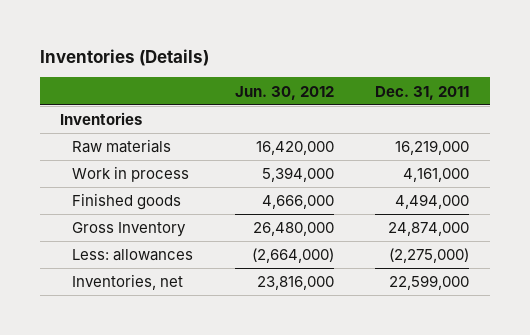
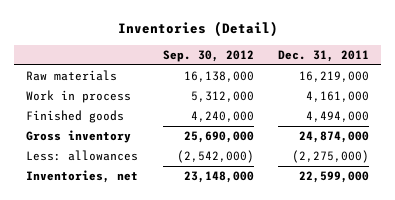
- Inventories (Details)
+ Inventories (Detail)
- | Jun. 30, 2012 | Dec. 31, 2011
+ | Sep. 30, 2012 | Dec. 31, 2011
- Inventories
- Gross Inventory | 26,480,000 | 24,874,000
+ Gross inventory | 25,690,000 | 24,874,000

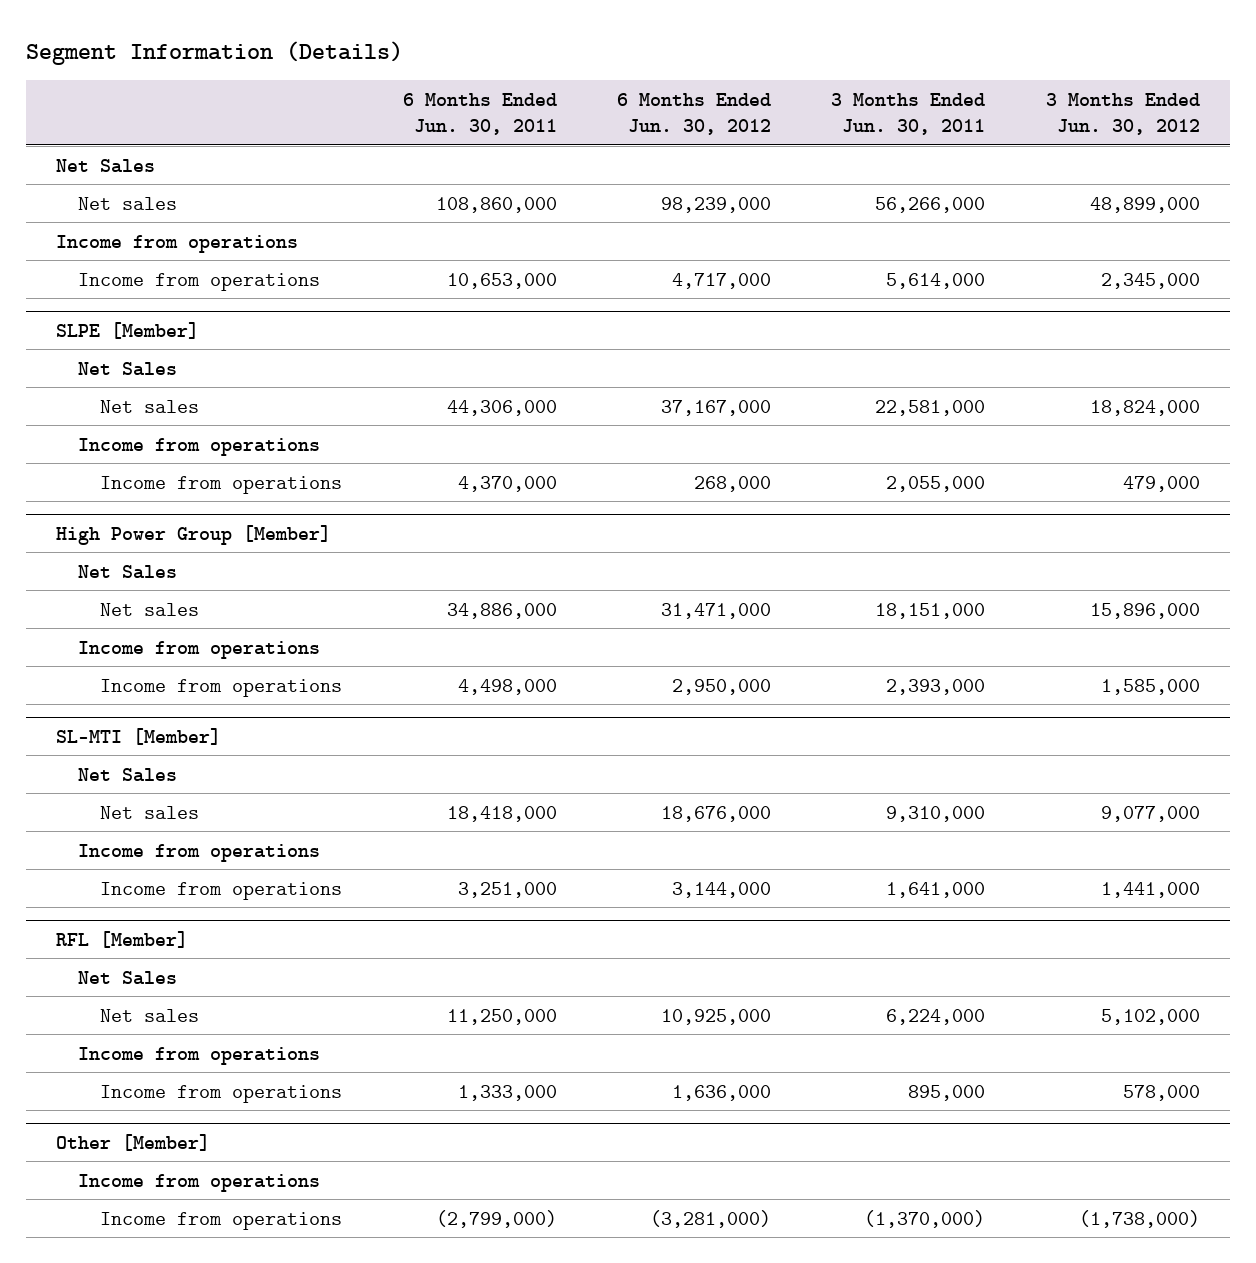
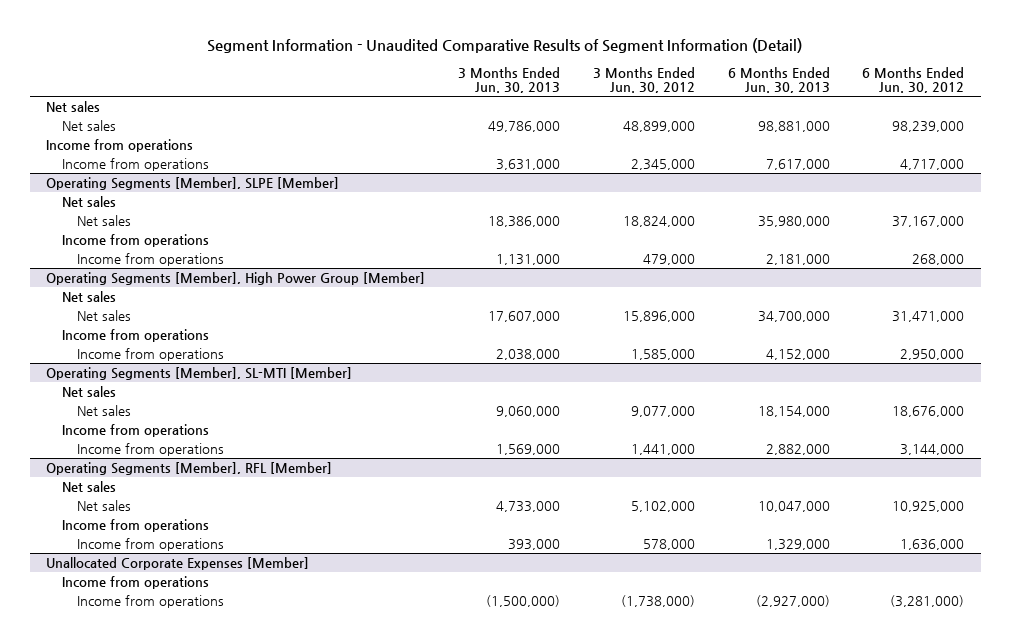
- Segment Information (Details)
+ Segment Information - Unaudited Comparative Results of Segment Information (Detail)
- | 6 Months Ended Jun. 30, 2011 | 6 Months Ended Jun. 30, 2012 | 3 Months Ended Jun. 30, 2011 | 3 Months Ended Jun. 30, 2012
+ | 3 Months Ended Jun. 30, 2013 | 3 Months Ended Jun. 30, 2012 | 6 Months Ended Jun. 30, 2013 | 6 Months Ended Jun. 30, 2012
- Net Sales
+ Net sales
- SLPE [Member]
- Net Sales
+ Operating Segments [Member], SLPE [Member]
+ Net sales
- High Power Group [Member]
- Net Sales
+ Operating Segments [Member], High Power Group [Member]
+ Net sales
- SL-MTI [Member]
- Net Sales
+ Operating Segments [Member], SL-MTI [Member]
+ Net sales
- RFL [Member]
- Net Sales
+ Operating Segments [Member], RFL [Member]
+ Net sales
- Other [Member]
+ Unallocated Corporate Expenses [Member]

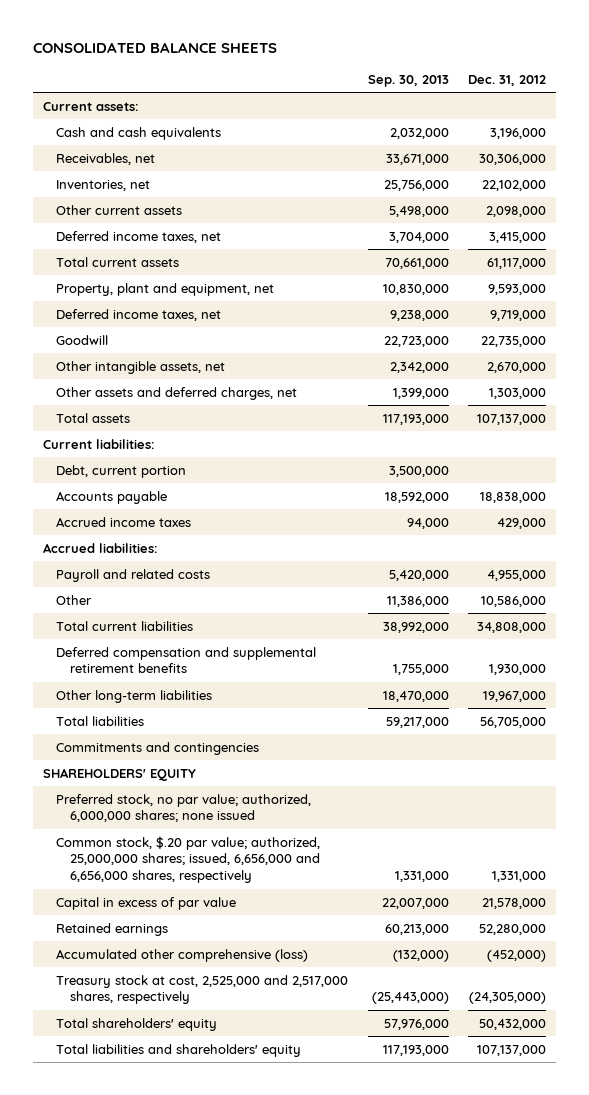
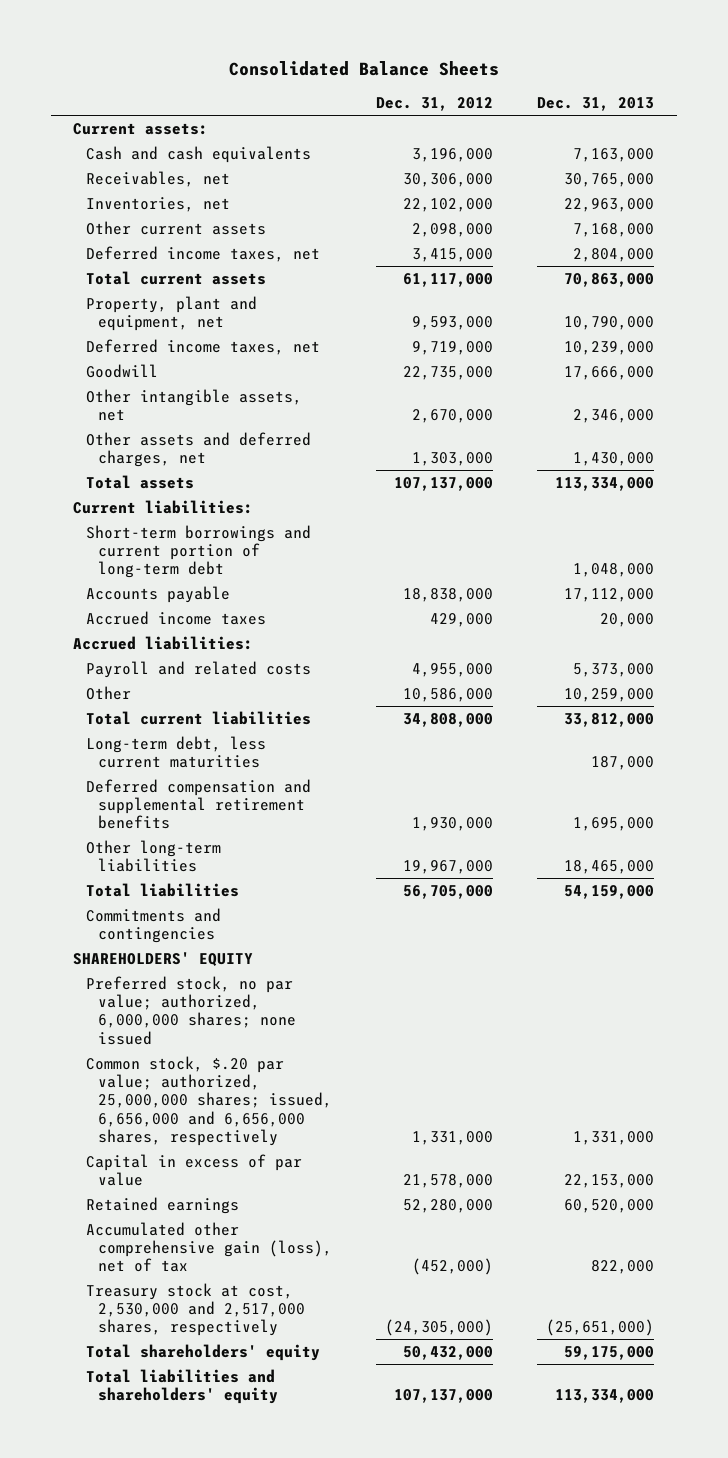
- CONSOLIDATED BALANCE SHEETS
+ Consolidated Balance Sheets
- | Sep. 30, 2013 | Dec. 31, 2012
+ | Dec. 31, 2012 | Dec. 31, 2013
- Debt, current portion | 3,500,000 |
+ Short-term borrowings and current portion of long-term debt | | 1,048,000
+ Long-term debt, less current maturities | | 187,000
- Accumulated other comprehensive (loss) | (132,000) | (452,000)
- Treasury stock at cost, 2,525,000 and 2,517,000 shares, respectively | (25,443,000) | (24,305,000)
+ Accumulated other comprehensive gain (loss), net of tax | (452,000) | 822,000
+ Treasury stock at cost, 2,530,000 and 2,517,000 shares, respectively | (24,305,000) | (25,651,000)

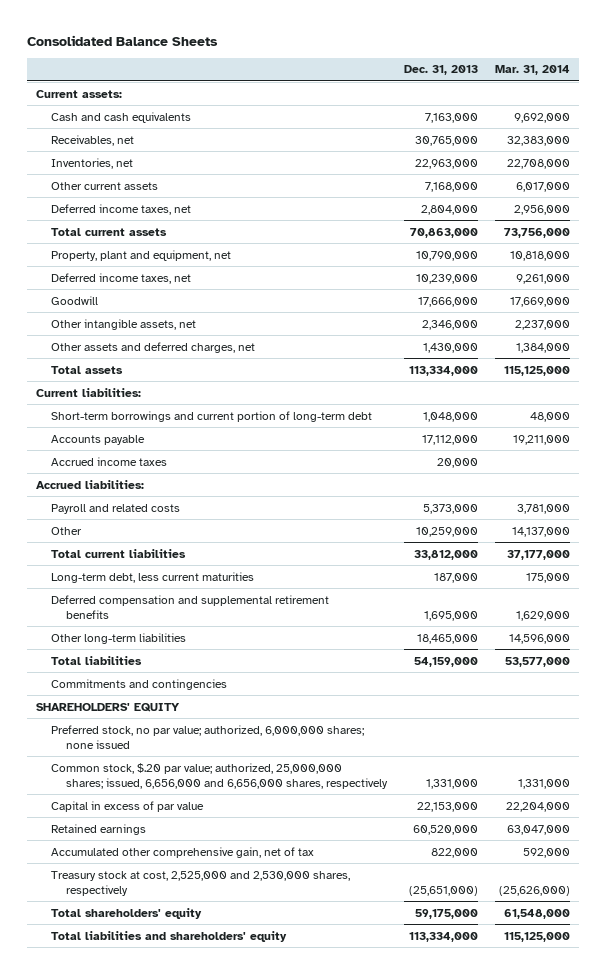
- | Dec. 31, 2012 | Dec. 31, 2013
+ | Dec. 31, 2013 | Mar. 31, 2014
- Accumulated other comprehensive gain (loss), net of tax | (452,000) | 822,000
- Treasury stock at cost, 2,530,000 and 2,517,000 shares, respectively | (24,305,000) | (25,651,000)
+ Accumulated other comprehensive gain, net of tax | 822,000 | 592,000
+ Treasury stock at cost, 2,525,000 and 2,530,000 shares, respectively | (25,651,000) | (25,626,000)

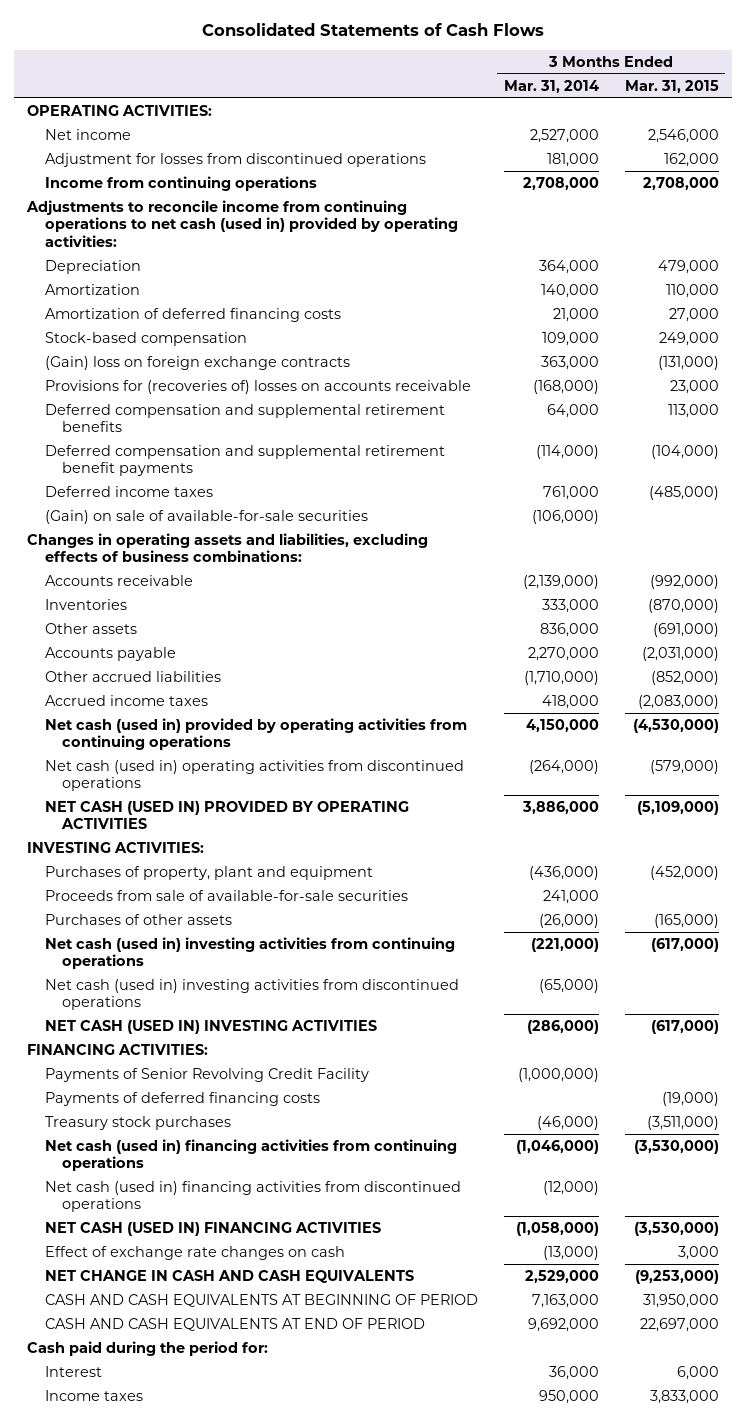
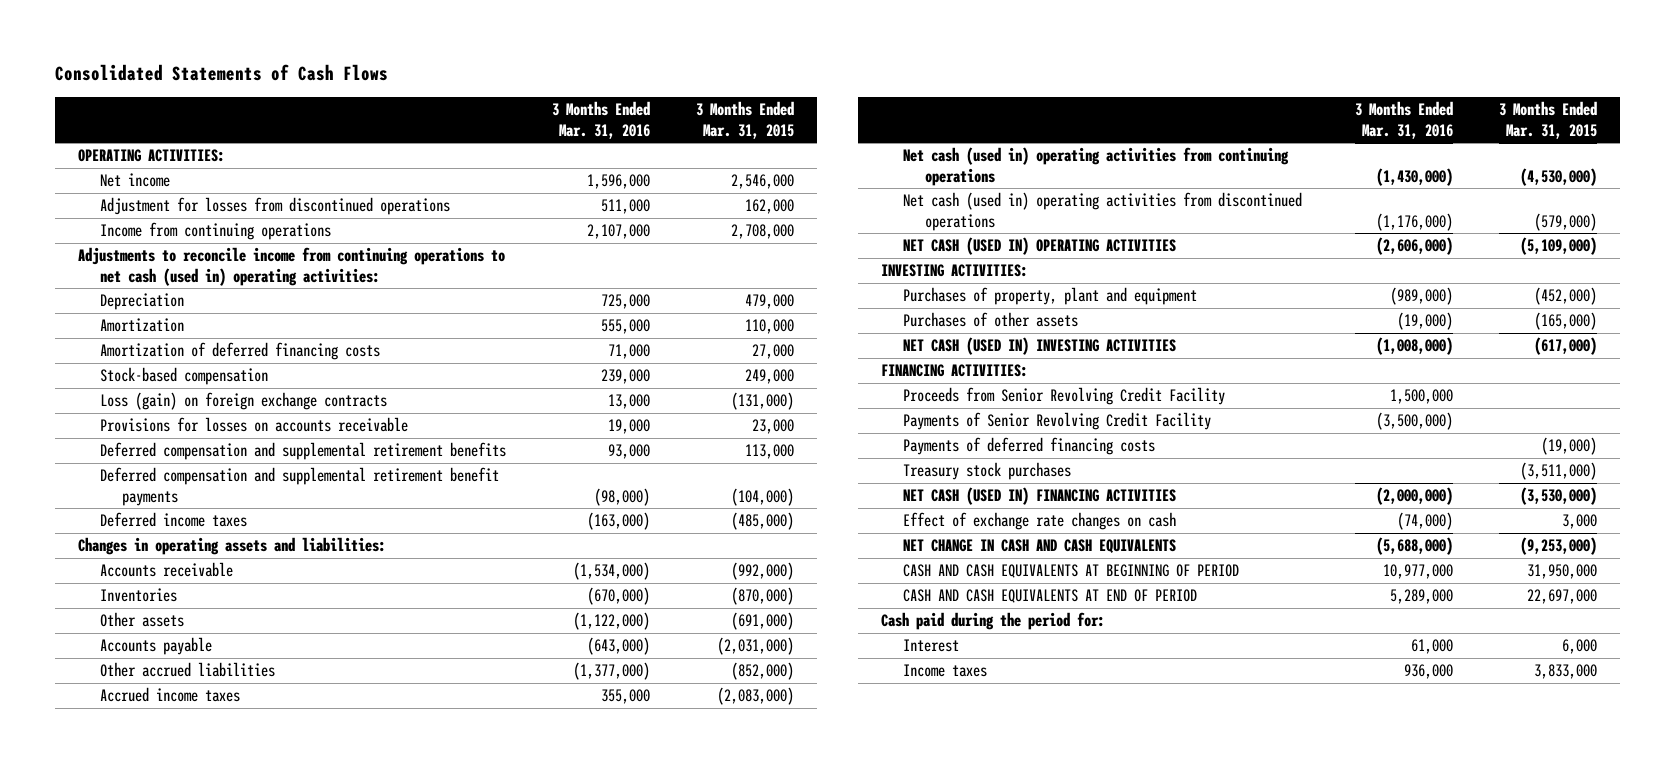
- | 3 Months Ended Mar. 31, 2014 | 3 Months Ended Mar. 31, 2015
+ | 3 Months Ended Mar. 31, 2016 | 3 Months Ended Mar. 31, 2015
- Adjustments to reconcile income from continuing operations to net cash (used in) provided by operating activities:
+ Adjustments to reconcile income from continuing operations to net cash (used in) operating activities:
- (Gain) loss on foreign exchange contracts | 363,000 | (131,000)
- Provisions for (recoveries of) losses on accounts receivable | (168,000) | 23,000
+ Loss (gain) on foreign exchange contracts | 13,000 | (131,000)
+ Provisions for losses on accounts receivable | 19,000 | 23,000
- (Gain) on sale of available-for-sale securities | (106,000) |
- Changes in operating assets and liabilities, excluding effects of business combinations:
+ Changes in operating assets and liabilities:
- Net cash (used in) provided by operating activities from continuing operations | 4,150,000 | (4,530,000)
+ Net cash (used in) operating activities from continuing operations | (1,430,000) | (4,530,000)
- NET CASH (USED IN) PROVIDED BY OPERATING ACTIVITIES | 3,886,000 | (5,109,000)
+ NET CASH (USED IN) OPERATING ACTIVITIES | (2,606,000) | (5,109,000)
- Proceeds from sale of available-for-sale securities | 241,000 |
- Net cash (used in) investing activities from continuing operations | (221,000) | (617,000)
- Net cash (used in) investing activities from discontinued operations | (65,000) |
+ Proceeds from Senior Revolving Credit Facility | 1,500,000 |
- Net cash (used in) financing activities from continuing operations | (1,046,000) | (3,530,000)
- Net cash (used in) financing activities from discontinued operations | (12,000) |

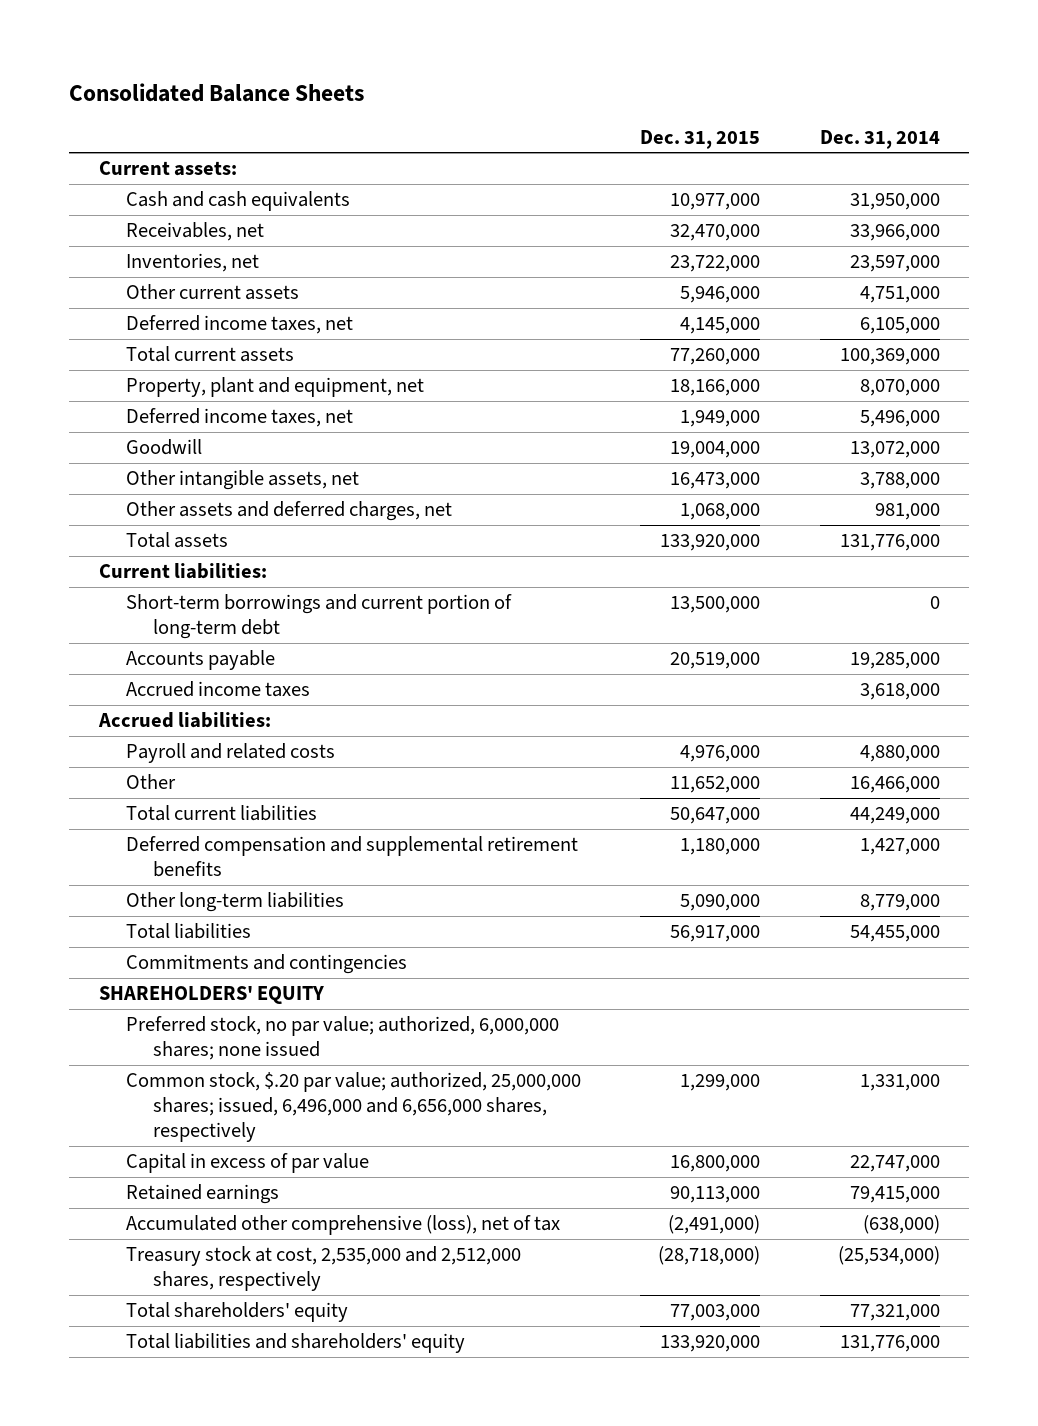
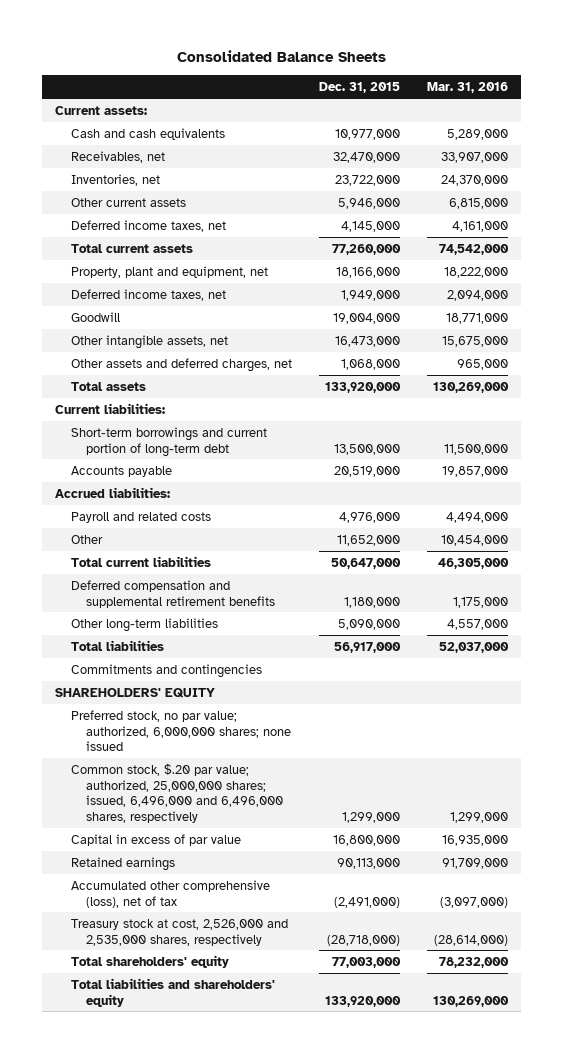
- | Dec. 31, 2015 | Dec. 31, 2014
+ | Dec. 31, 2015 | Mar. 31, 2016
- Accrued income taxes | | 3,618,000
- Common stock, $.20 par value; authorized, 25,000,000 shares; issued, 6,496,000 and 6,656,000 shares, respectively | 1,299,000 | 1,331,000
+ Common stock, $.20 par value; authorized, 25,000,000 shares; issued, 6,496,000 and 6,496,000 shares, respectively | 1,299,000 | 1,299,000
- Treasury stock at cost, 2,535,000 and 2,512,000 shares, respectively | (28,718,000) | (25,534,000)
+ Treasury stock at cost, 2,526,000 and 2,535,000 shares, respectively | (28,718,000) | (28,614,000)

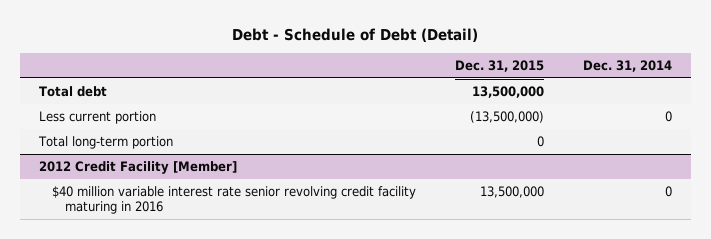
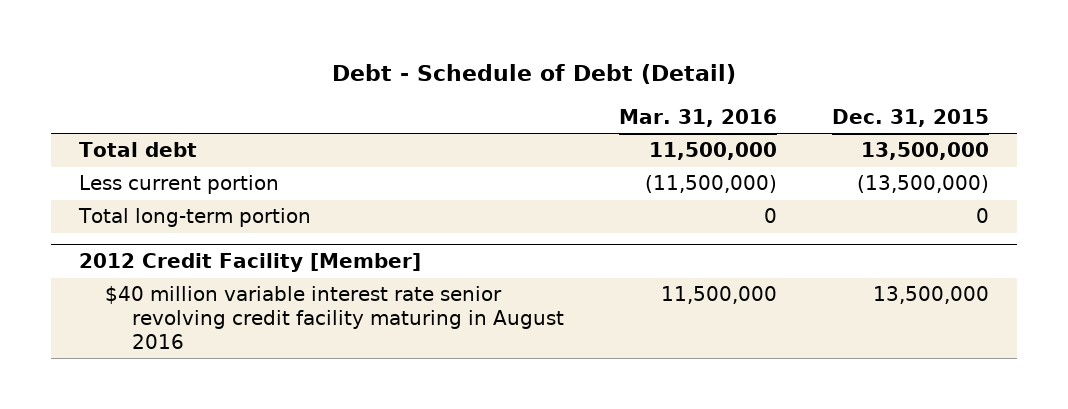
- | Dec. 31, 2015 | Dec. 31, 2014
+ | Mar. 31, 2016 | Dec. 31, 2015
@ 2012 Credit Facility [Member]
- $40 million variable interest rate senior revolving credit facility maturing in 2016 | 13,500,000 | 0
+ $40 million variable interest rate senior revolving credit facility maturing in August 2016 | 11,500,000 | 13,500,000

